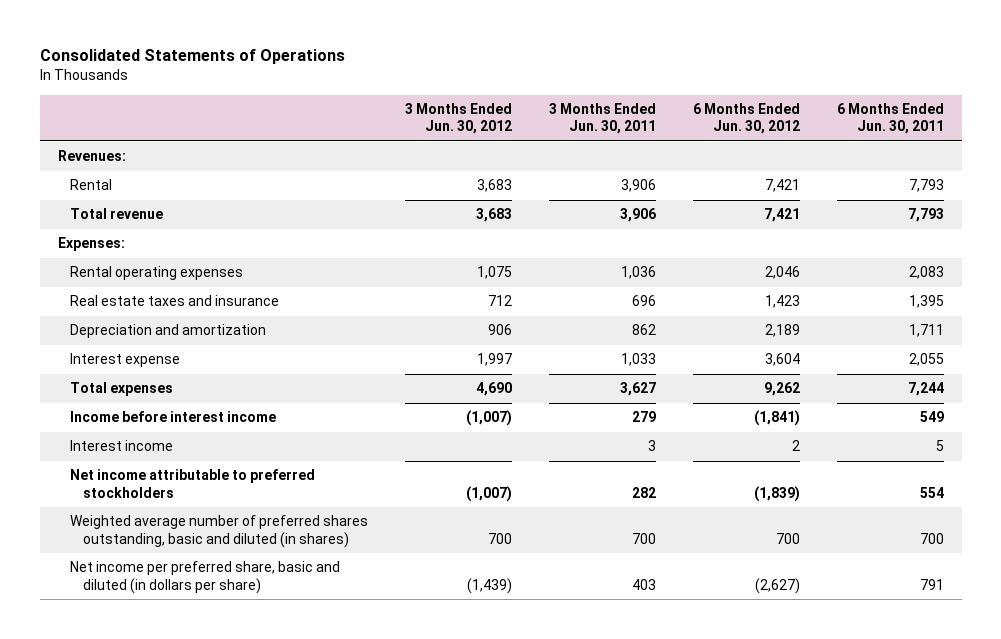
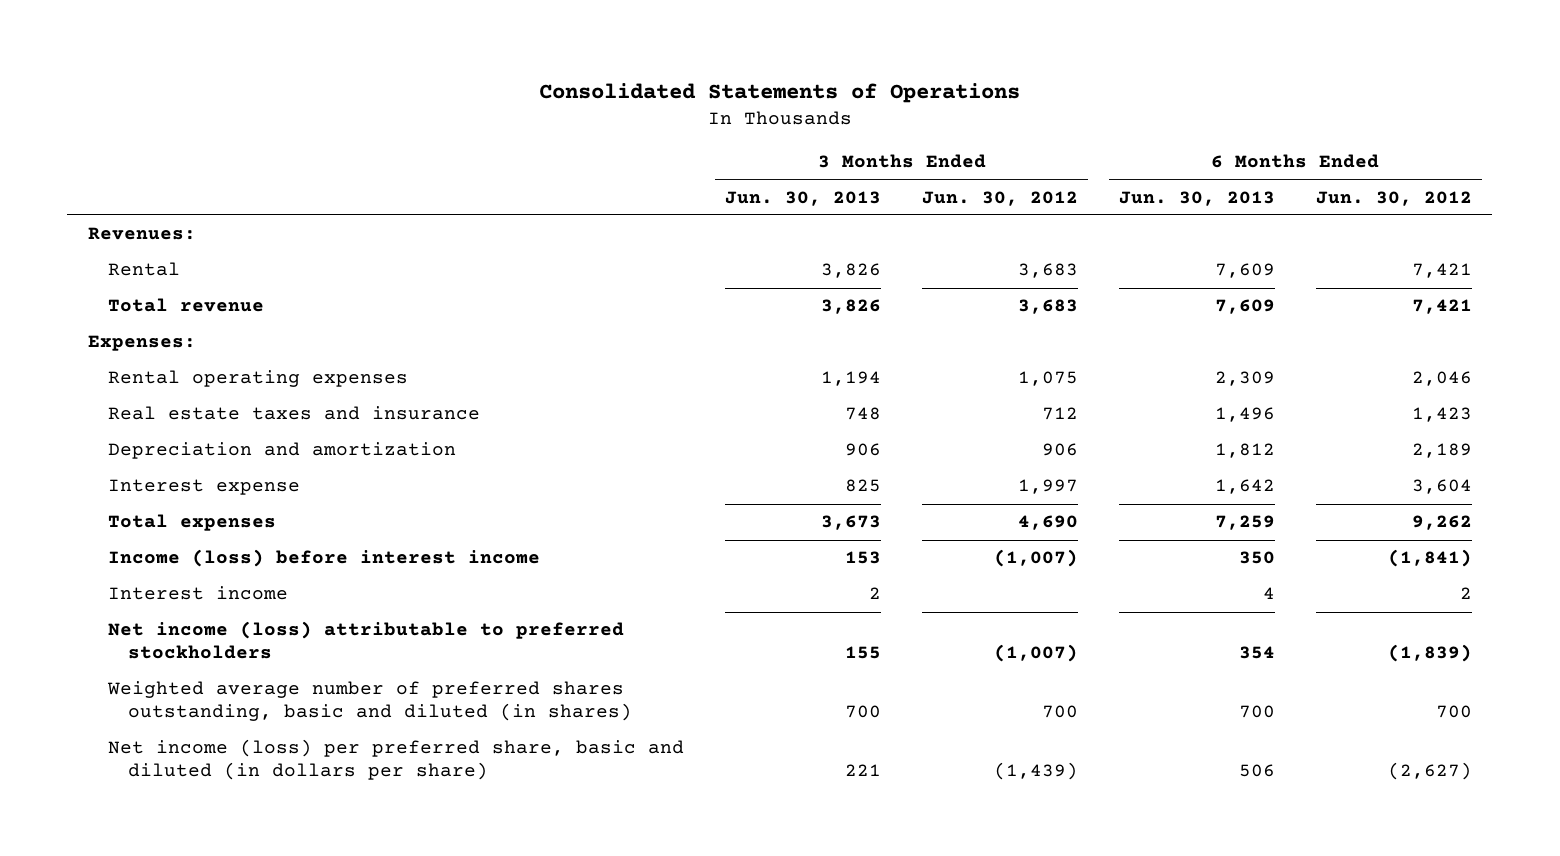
- | 3 Months Ended Jun. 30, 2012 | 3 Months Ended Jun. 30, 2011 | 6 Months Ended Jun. 30, 2012 | 6 Months Ended Jun. 30, 2011
+ | 3 Months Ended Jun. 30, 2013 | 3 Months Ended Jun. 30, 2012 | 6 Months Ended Jun. 30, 2013 | 6 Months Ended Jun. 30, 2012
- Income before interest income | (1,007) | 279 | (1,841) | 549
+ Income (loss) before interest income | 153 | (1,007) | 350 | (1,841)
- Net income attributable to preferred stockholders | (1,007) | 282 | (1,839) | 554
+ Net income (loss) attributable to preferred stockholders | 155 | (1,007) | 354 | (1,839)
- Net income per preferred share, basic and diluted (in dollars per share) | (1,439) | 403 | (2,627) | 791
+ Net income (loss) per preferred share, basic and diluted (in dollars per share) | 221 | (1,439) | 506 | (2,627)

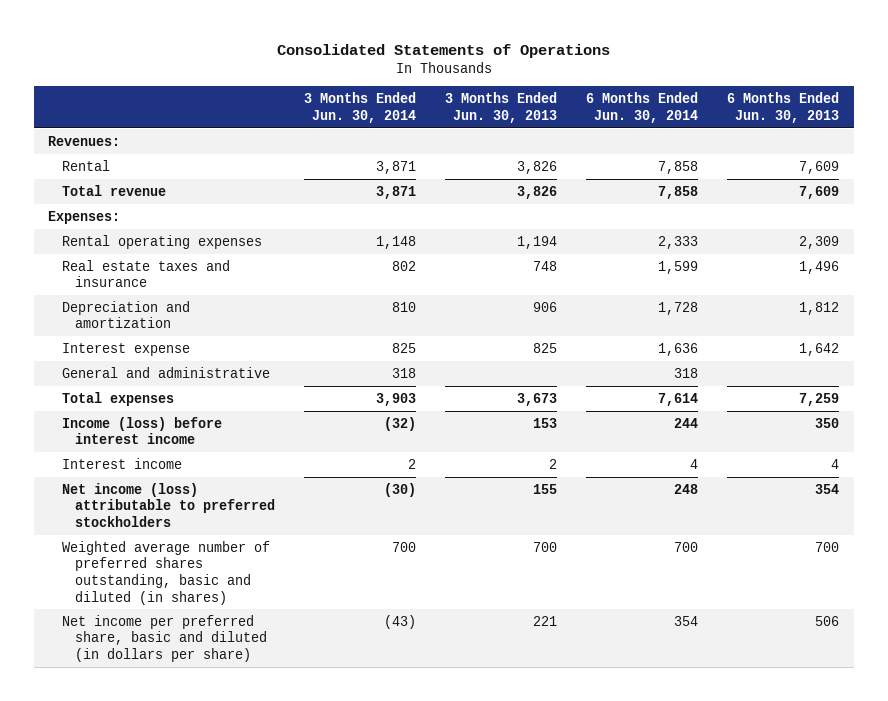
- | 3 Months Ended Jun. 30, 2013 | 3 Months Ended Jun. 30, 2012 | 6 Months Ended Jun. 30, 2013 | 6 Months Ended Jun. 30, 2012
+ | 3 Months Ended Jun. 30, 2014 | 3 Months Ended Jun. 30, 2013 | 6 Months Ended Jun. 30, 2014 | 6 Months Ended Jun. 30, 2013
+ General and administrative | 318 | | 318 |
- Net income (loss) per preferred share, basic and diluted (in dollars per share) | 221 | (1,439) | 506 | (2,627)
+ Net income per preferred share, basic and diluted (in dollars per share) | (43) | 221 | 354 | 506

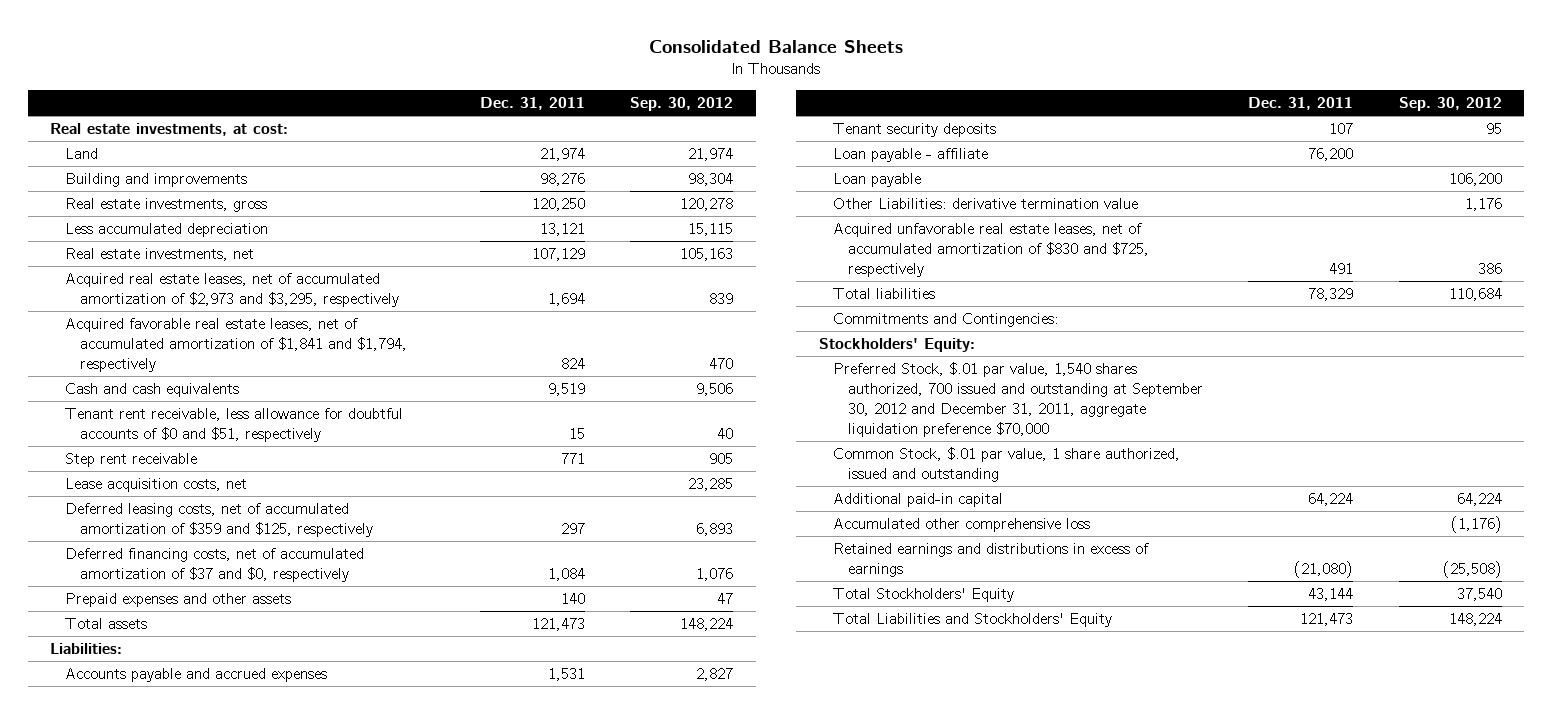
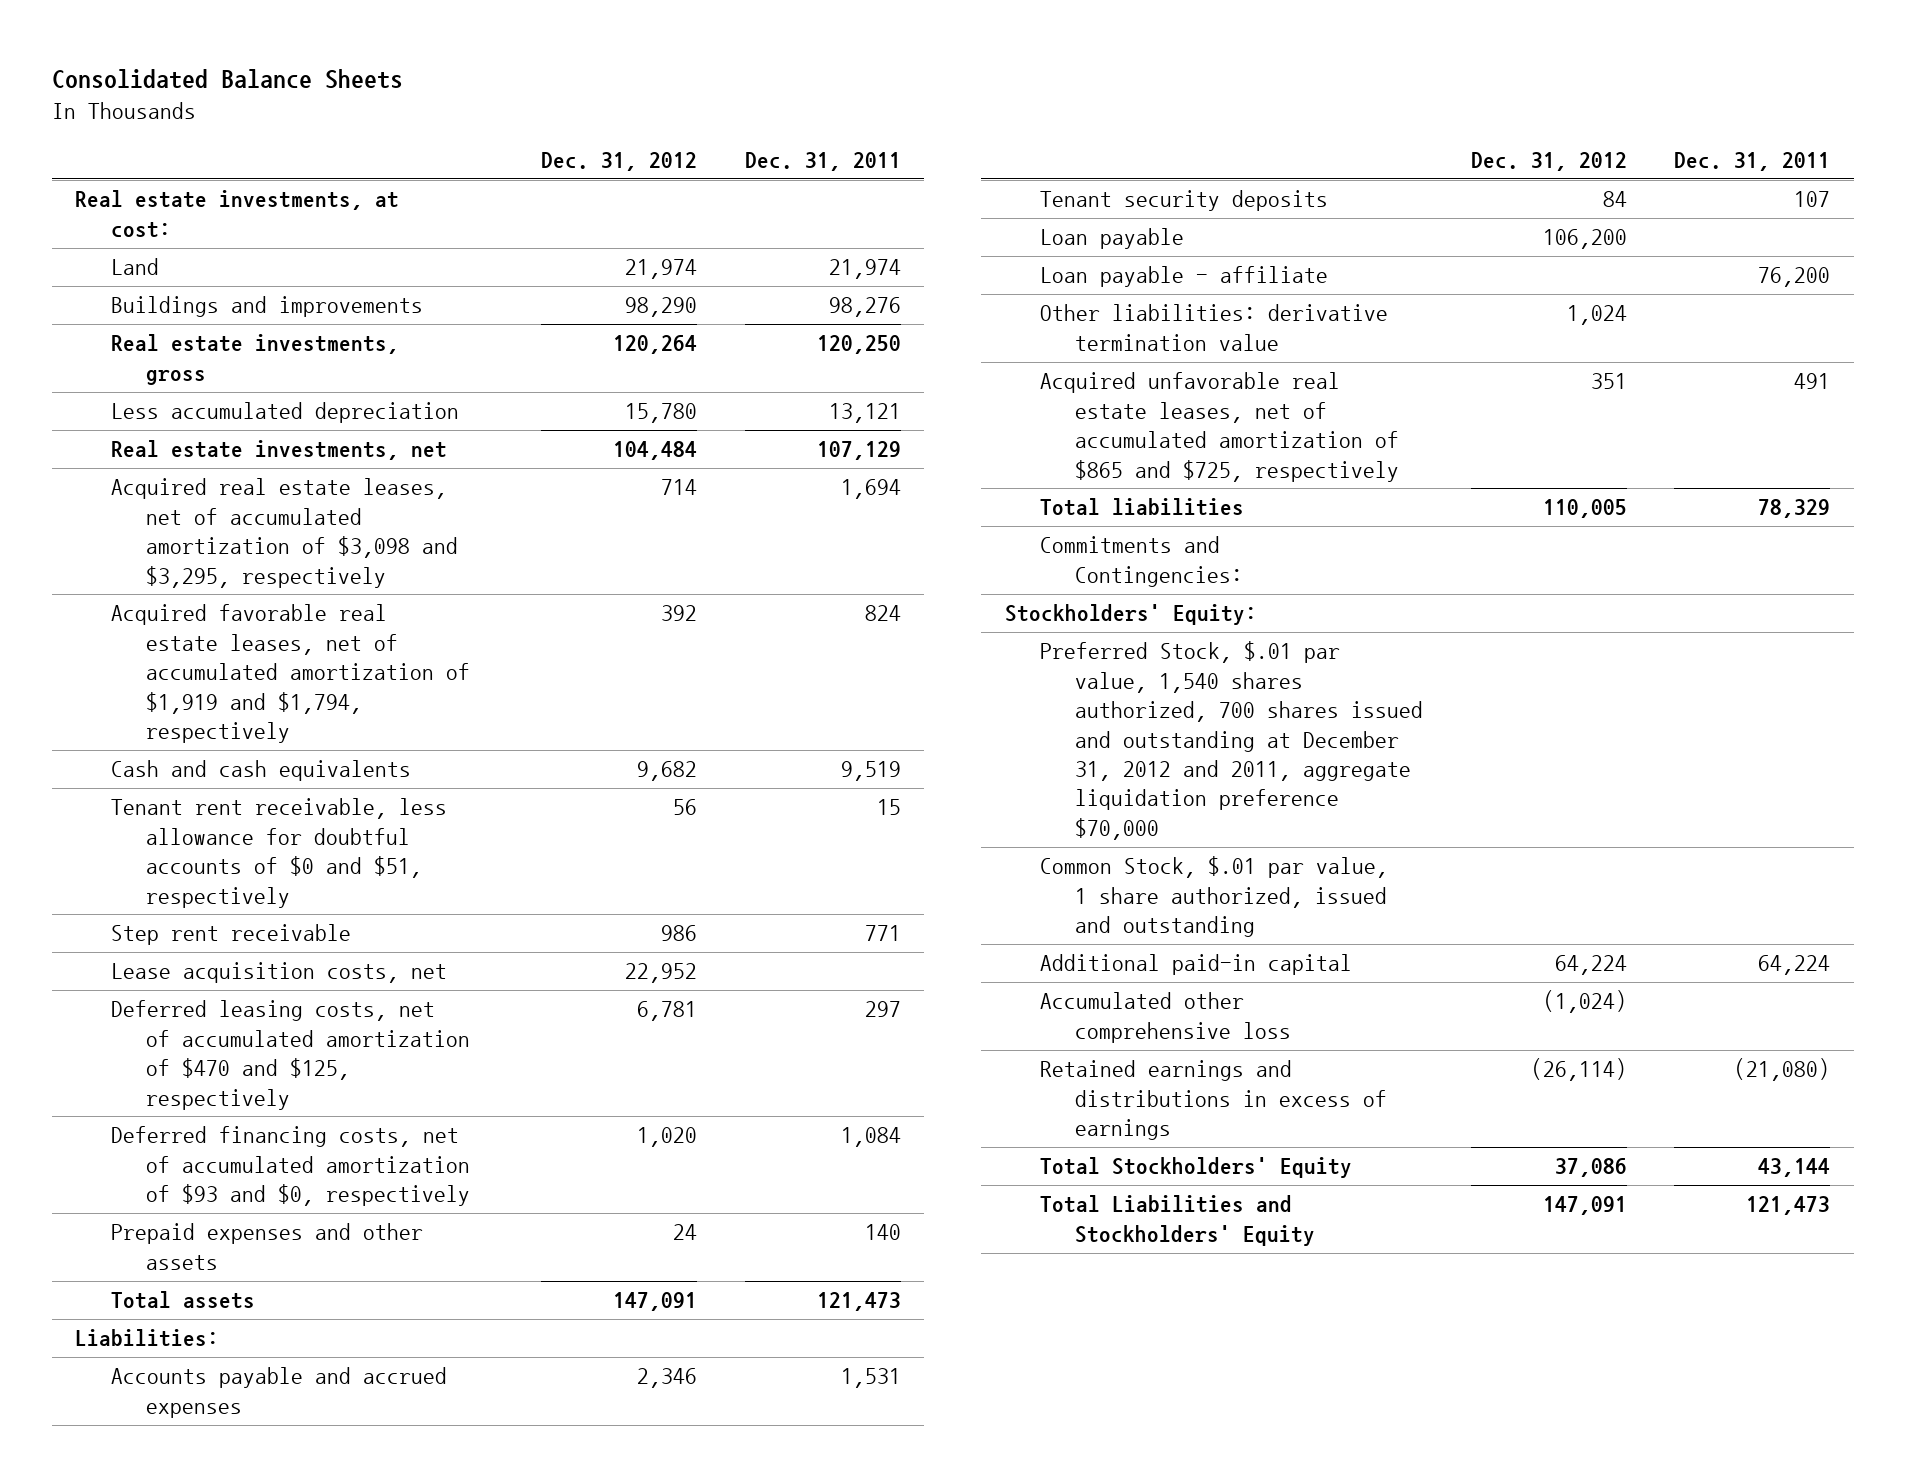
- | Dec. 31, 2011 | Sep. 30, 2012
+ | Dec. 31, 2012 | Dec. 31, 2011
- Building and improvements | 98,276 | 98,304
+ Buildings and improvements | 98,290 | 98,276
- Acquired real estate leases, net of accumulated amortization of $2,973 and $3,295, respectively | 1,694 | 839
- Acquired favorable real estate leases, net of accumulated amortization of $1,841 and $1,794, respectively | 824 | 470
+ Acquired real estate leases, net of accumulated amortization of $3,098 and $3,295, respectively | 714 | 1,694
+ Acquired favorable real estate leases, net of accumulated amortization of $1,919 and $1,794, respectively | 392 | 824
- Deferred leasing costs, net of accumulated amortization of $359 and $125, respectively | 297 | 6,893
- Deferred financing costs, net of accumulated amortization of $37 and $0, respectively | 1,084 | 1,076
+ Deferred leasing costs, net of accumulated amortization of $470 and $125, respectively | 6,781 | 297
+ Deferred financing costs, net of accumulated amortization of $93 and $0, respectively | 1,020 | 1,084
- Other Liabilities: derivative termination value | | 1,176
- Acquired unfavorable real estate leases, net of accumulated amortization of $830 and $725, respectively | 491 | 386
moved down: Loan payable - affiliate | | 76,200
+ Other liabilities: derivative termination value | 1,024 |
+ Acquired unfavorable real estate leases, net of accumulated amortization of $865 and $725, respectively | 351 | 491
- Preferred Stock, $.01 par value, 1,540 shares authorized, 700 issued and outstanding at September 30, 2012 and December 31, 2011, aggregate liquidation preference $70,000
+ Preferred Stock, $.01 par value, 1,540 shares authorized, 700 shares issued and outstanding at December 31, 2012 and 2011, aggregate liquidation preference $70,000

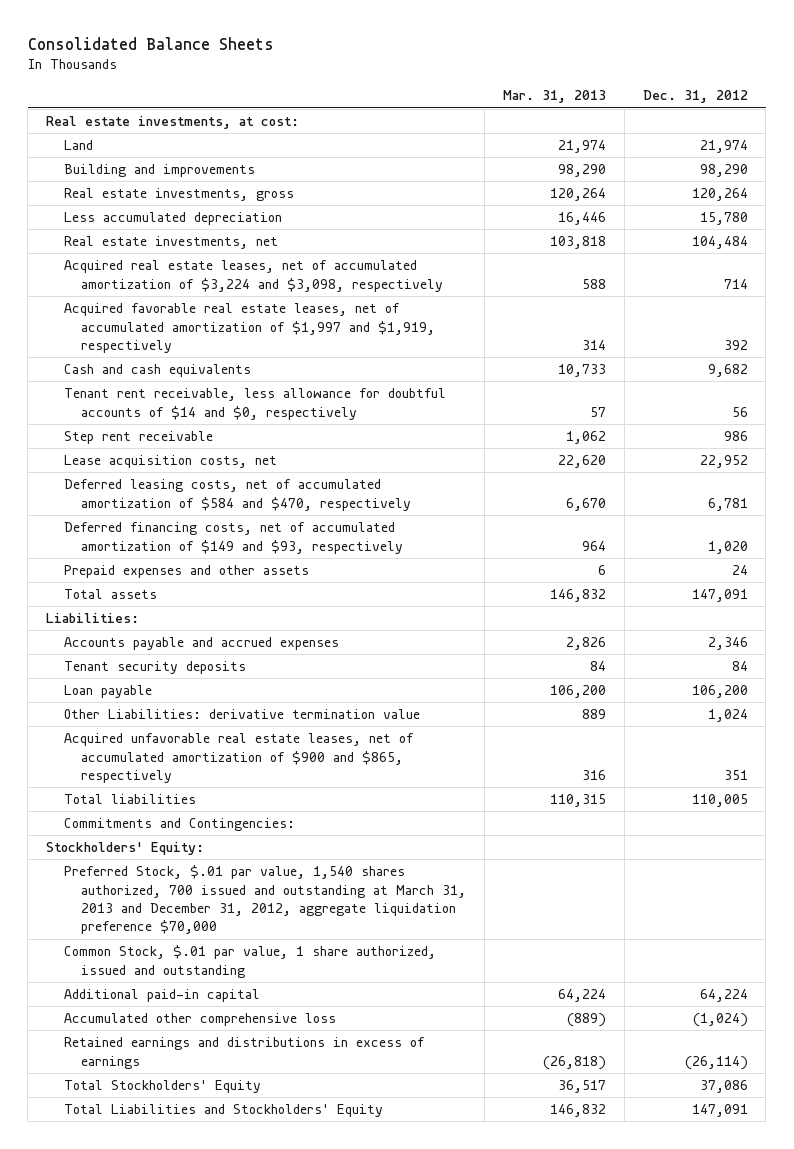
- | Dec. 31, 2012 | Dec. 31, 2011
+ | Mar. 31, 2013 | Dec. 31, 2012
- Buildings and improvements | 98,290 | 98,276
+ Building and improvements | 98,290 | 98,290
- Acquired real estate leases, net of accumulated amortization of $3,098 and $3,295, respectively | 714 | 1,694
- Acquired favorable real estate leases, net of accumulated amortization of $1,919 and $1,794, respectively | 392 | 824
+ Acquired real estate leases, net of accumulated amortization of $3,224 and $3,098, respectively | 588 | 714
+ Acquired favorable real estate leases, net of accumulated amortization of $1,997 and $1,919, respectively | 314 | 392
- Tenant rent receivable, less allowance for doubtful accounts of $0 and $51, respectively | 56 | 15
+ Tenant rent receivable, less allowance for doubtful accounts of $14 and $0, respectively | 57 | 56
- Deferred leasing costs, net of accumulated amortization of $470 and $125, respectively | 6,781 | 297
- Deferred financing costs, net of accumulated amortization of $93 and $0, respectively | 1,020 | 1,084
+ Deferred leasing costs, net of accumulated amortization of $584 and $470, respectively | 6,670 | 6,781
+ Deferred financing costs, net of accumulated amortization of $149 and $93, respectively | 964 | 1,020
- Loan payable - affiliate | | 76,200
- Other liabilities: derivative termination value | 1,024 |
- Acquired unfavorable real estate leases, net of accumulated amortization of $865 and $725, respectively | 351 | 491
+ Other Liabilities: derivative termination value | 889 | 1,024
+ Acquired unfavorable real estate leases, net of accumulated amortization of $900 and $865, respectively | 316 | 351
- Preferred Stock, $.01 par value, 1,540 shares authorized, 700 shares issued and outstanding at December 31, 2012 and 2011, aggregate liquidation preference $70,000
+ Preferred Stock, $.01 par value, 1,540 shares authorized, 700 issued and outstanding at March 31, 2013 and December 31, 2012, aggregate liquidation preference $70,000

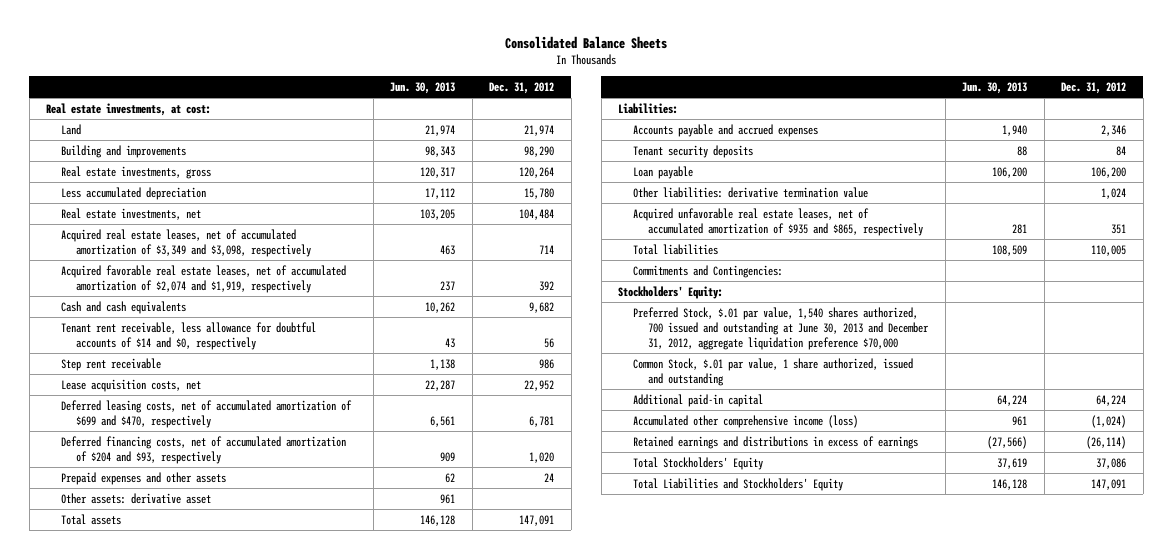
- | Mar. 31, 2013 | Dec. 31, 2012
+ | Jun. 30, 2013 | Dec. 31, 2012
- Acquired real estate leases, net of accumulated amortization of $3,224 and $3,098, respectively | 588 | 714
- Acquired favorable real estate leases, net of accumulated amortization of $1,997 and $1,919, respectively | 314 | 392
+ Acquired real estate leases, net of accumulated amortization of $3,349 and $3,098, respectively | 463 | 714
+ Acquired favorable real estate leases, net of accumulated amortization of $2,074 and $1,919, respectively | 237 | 392
- Deferred leasing costs, net of accumulated amortization of $584 and $470, respectively | 6,670 | 6,781
- Deferred financing costs, net of accumulated amortization of $149 and $93, respectively | 964 | 1,020
+ Deferred leasing costs, net of accumulated amortization of $699 and $470, respectively | 6,561 | 6,781
+ Deferred financing costs, net of accumulated amortization of $204 and $93, respectively | 909 | 1,020
+ Other assets: derivative asset | 961 |
- Other Liabilities: derivative termination value | 889 | 1,024
- Acquired unfavorable real estate leases, net of accumulated amortization of $900 and $865, respectively | 316 | 351
+ Other liabilities: derivative termination value | | 1,024
+ Acquired unfavorable real estate leases, net of accumulated amortization of $935 and $865, respectively | 281 | 351
- Preferred Stock, $.01 par value, 1,540 shares authorized, 700 issued and outstanding at March 31, 2013 and December 31, 2012, aggregate liquidation preference $70,000
+ Preferred Stock, $.01 par value, 1,540 shares authorized, 700 issued and outstanding at June 30, 2013 and December 31, 2012, aggregate liquidation preference $70,000
- Accumulated other comprehensive loss | (889) | (1,024)
+ Accumulated other comprehensive income (loss) | 961 | (1,024)

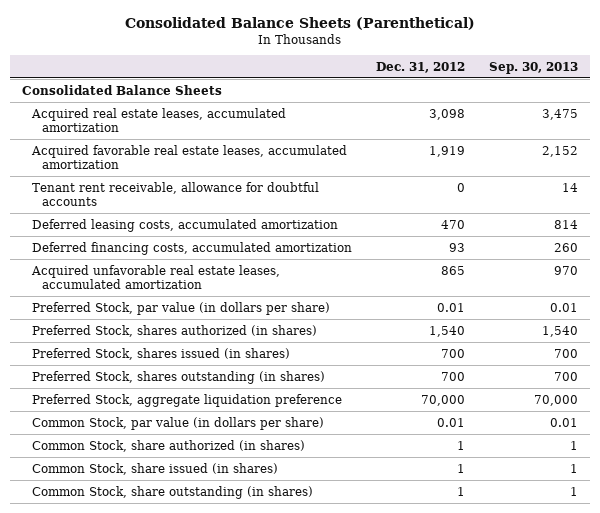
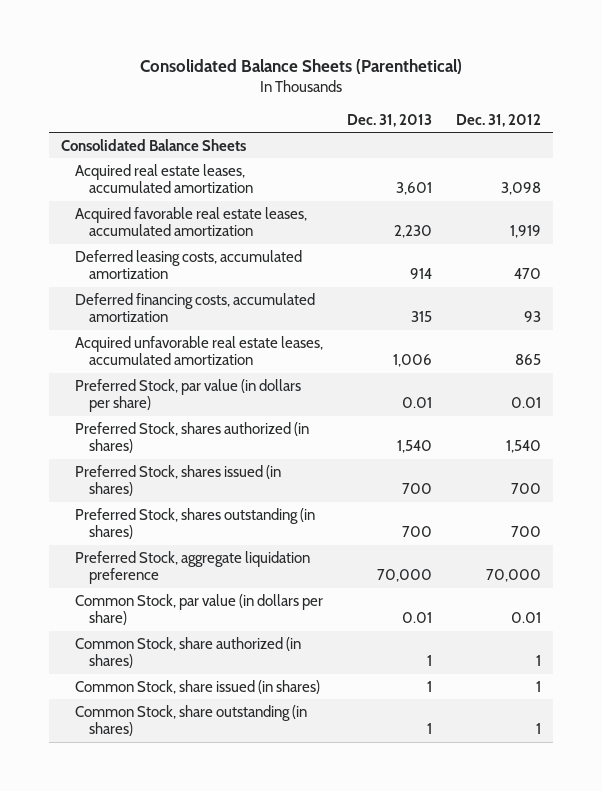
- | Dec. 31, 2012 | Sep. 30, 2013
+ | Dec. 31, 2013 | Dec. 31, 2012
- Tenant rent receivable, allowance for doubtful accounts | 0 | 14

